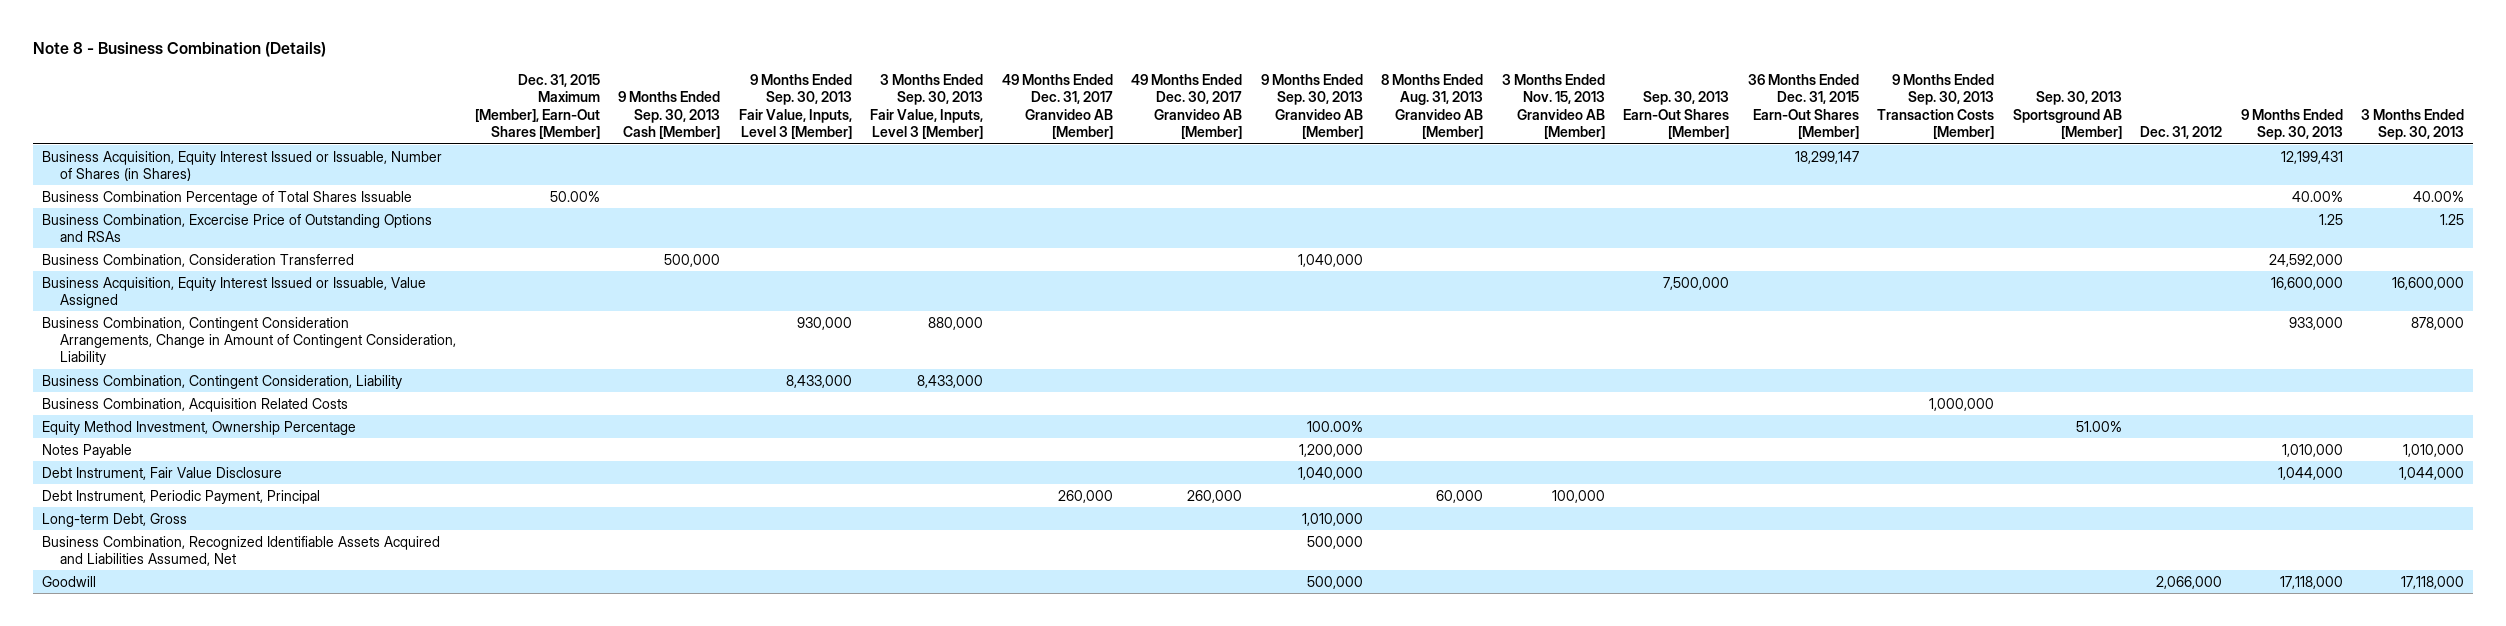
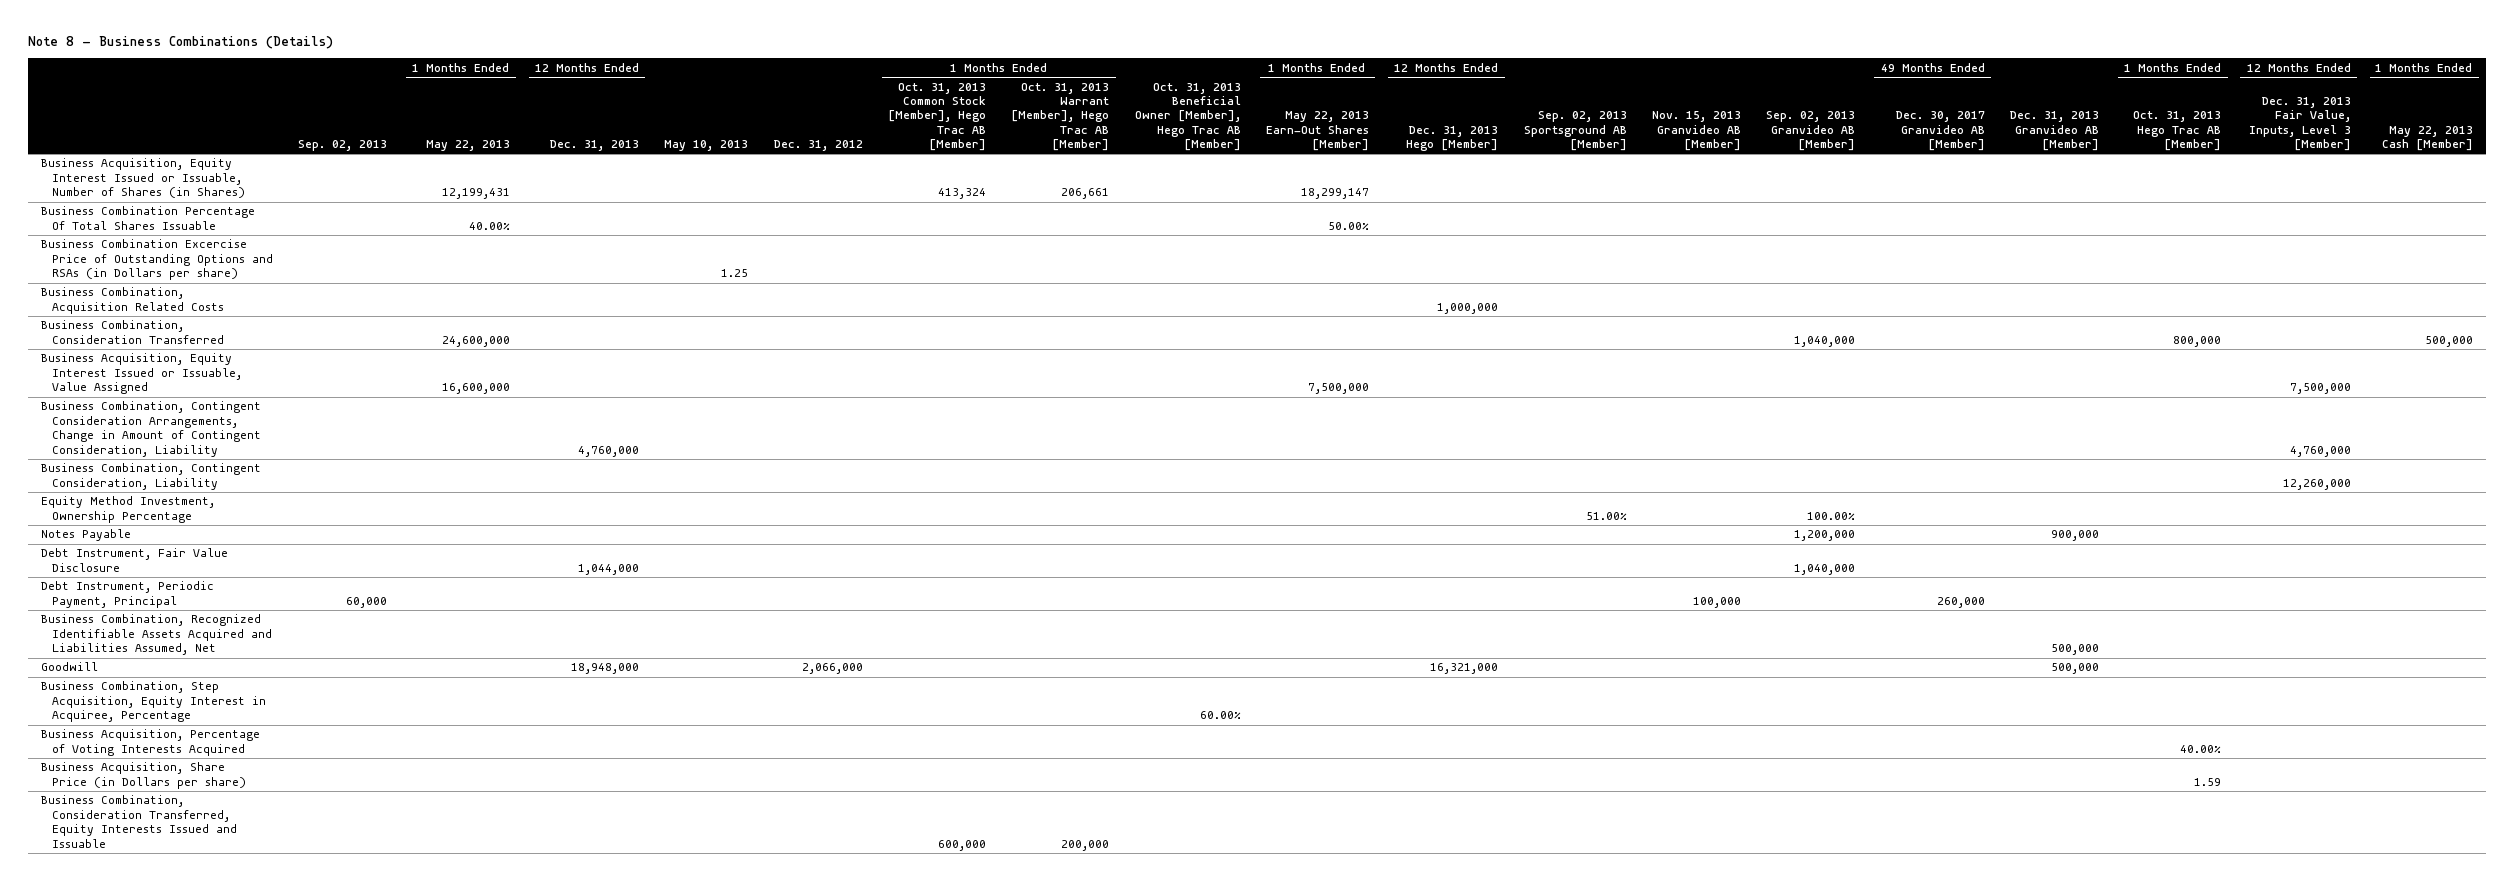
- Note 8 - Business Combination (Details)
+ Note 8 - Business Combinations (Details)
- | Dec. 31, 2015 Maximum [Member], Earn-Out Shares [Member] | 9 Months Ended Sep. 30, 2013 Cash [Member] | 9 Months Ended Sep. 30, 2013 Fair Value, Inputs, Level 3 [Member] | 3 Months Ended Sep. 30, 2013 Fair Value, Inputs, Level 3 [Member] | 49 Months Ended Dec. 31, 2017 Granvideo AB [Member] | 49 Months Ended Dec. 30, 2017 Granvideo AB [Member] | 9 Months Ended Sep. 30, 2013 Granvideo AB [Member] | 8 Months Ended Aug. 31, 2013 Granvideo AB [Member] | 3 Months Ended Nov. 15, 2013 Granvideo AB [Member] | Sep. 30, 2013 Earn-Out Shares [Member] | 36 Months Ended Dec. 31, 2015 Earn-Out Shares [Member] | 9 Months Ended Sep. 30, 2013 Transaction Costs [Member] | Sep. 30, 2013 Sportsground AB [Member] | Dec. 31, 2012 | 9 Months Ended Sep. 30, 2013 | 3 Months Ended Sep. 30, 2013
+ | Sep. 02, 2013 | 1 Months Ended May 22, 2013 | 12 Months Ended Dec. 31, 2013 | May 10, 2013 | Dec. 31, 2012 | 1 Months Ended Oct. 31, 2013 Common Stock [Member], Hego Trac AB [Member] | 1 Months Ended Oct. 31, 2013 Warrant [Member], Hego Trac AB [Member] | Oct. 31, 2013 Beneficial Owner [Member], Hego Trac AB [Member] | 1 Months Ended May 22, 2013 Earn-Out Shares [Member] | 12 Months Ended Dec. 31, 2013 Hego [Member] | Sep. 02, 2013 Sportsground AB [Member] | Nov. 15, 2013 Granvideo AB [Member] | Sep. 02, 2013 Granvideo AB [Member] | 49 Months Ended Dec. 30, 2017 Granvideo AB [Member] | Dec. 31, 2013 Granvideo AB [Member] | 1 Months Ended Oct. 31, 2013 Hego Trac AB [Member] | 12 Months Ended Dec. 31, 2013 Fair Value, Inputs, Level 3 [Member] | 1 Months Ended May 22, 2013 Cash [Member]
- Business Combination Percentage of Total Shares Issuable | 50.00% | | | | | | | | | | | | | | 40.00% | 40.00%
- Business Combination, Excercise Price of Outstanding Options and RSAs | | | | | | | | | | | | | | | 1.25 | 1.25
+ Business Combination Percentage Of Total Shares Issuable | | 40.00% | | | | | | | 50.00% | | | | | | | | |
+ Business Combination Excercise Price of Outstanding Options and RSAs (in Dollars per share) | | | | 1.25 | | | | | | | | | | | | | |
moved up: Business Combination, Acquisition Related Costs | | | | | | | | | | 1,000,000 | | | | | | | |
- Long-term Debt, Gross | | | | | | | 1,010,000 | | | | | | | | |
+ Business Combination, Step Acquisition, Equity Interest in Acquiree, Percentage | | | | | | | | 60.00% | | | | | | | | | |
+ Business Acquisition, Percentage of Voting Interests Acquired | | | | | | | | | | | | | | | | 40.00% | |
+ Business Acquisition, Share Price (in Dollars per share) | | | | | | | | | | | | | | | | 1.59 | |
+ Business Combination, Consideration Transferred, Equity Interests Issued and Issuable | | | | | | 600,000 | 200,000 | | | | | | | | | | |

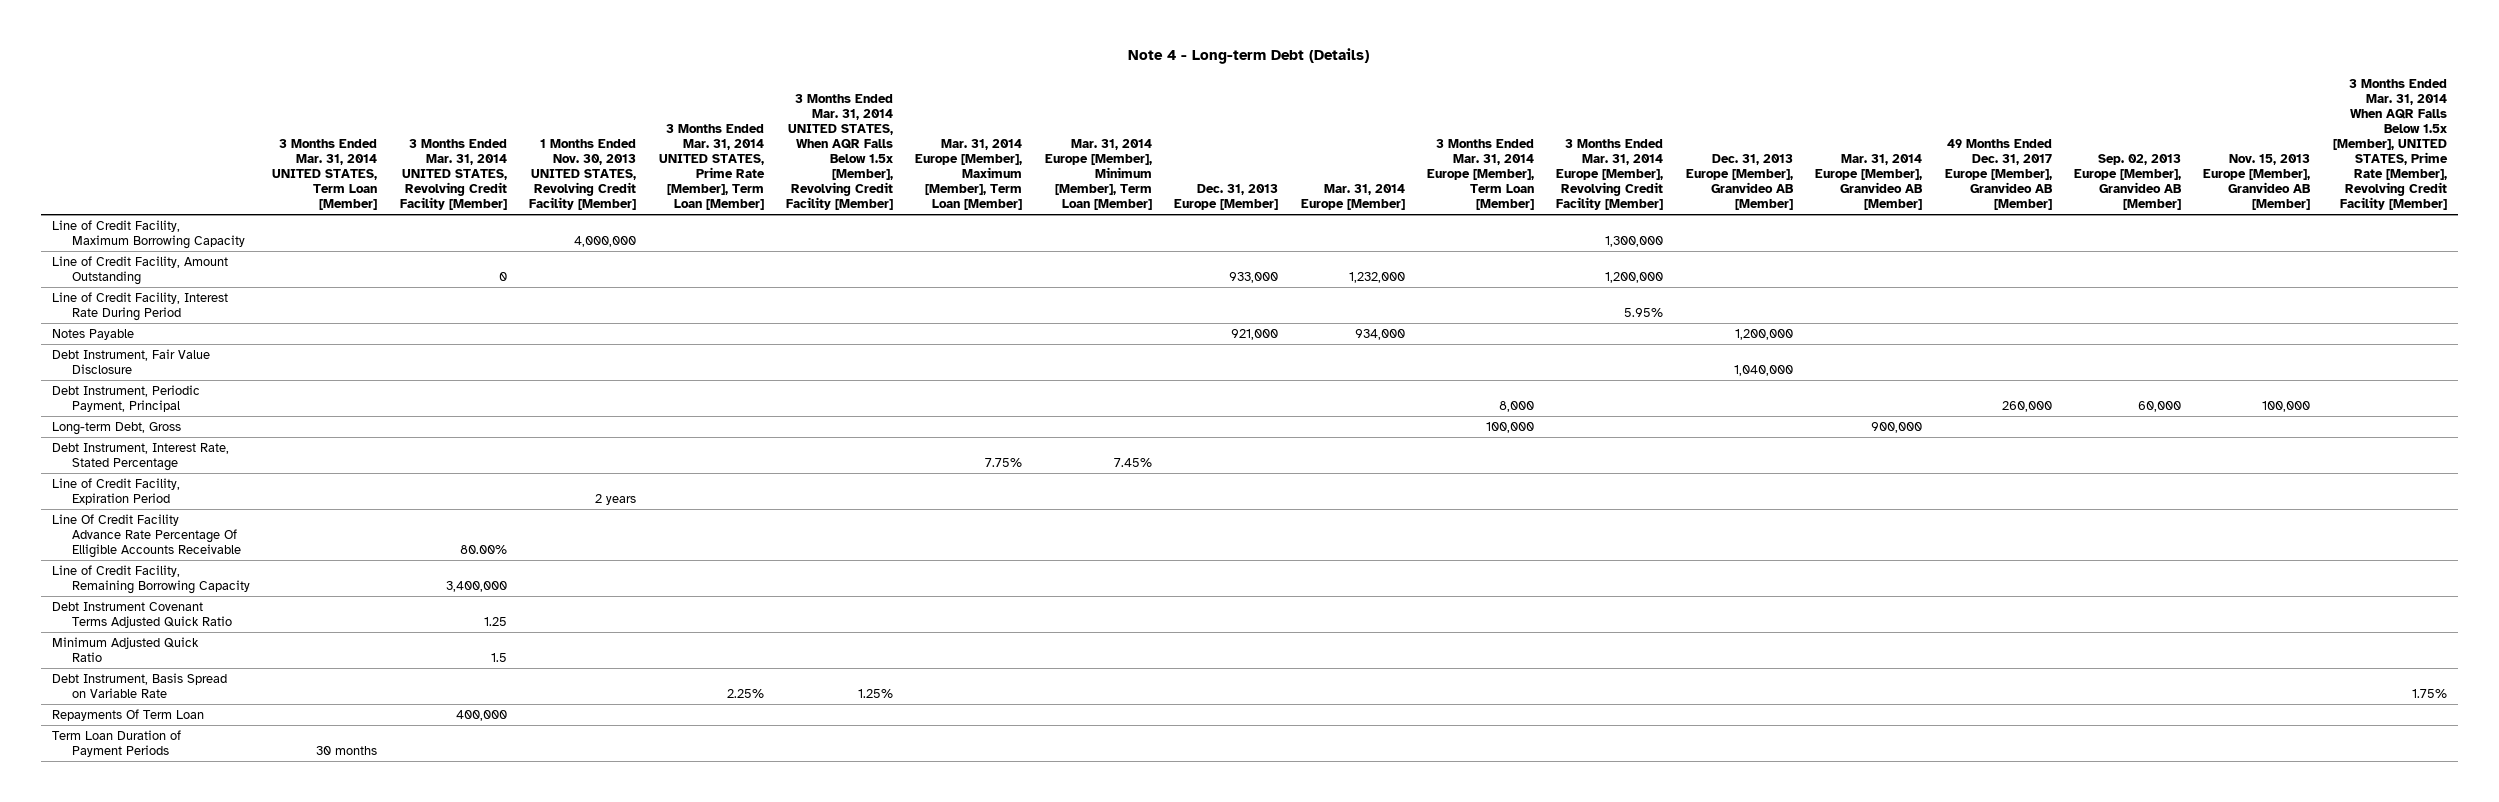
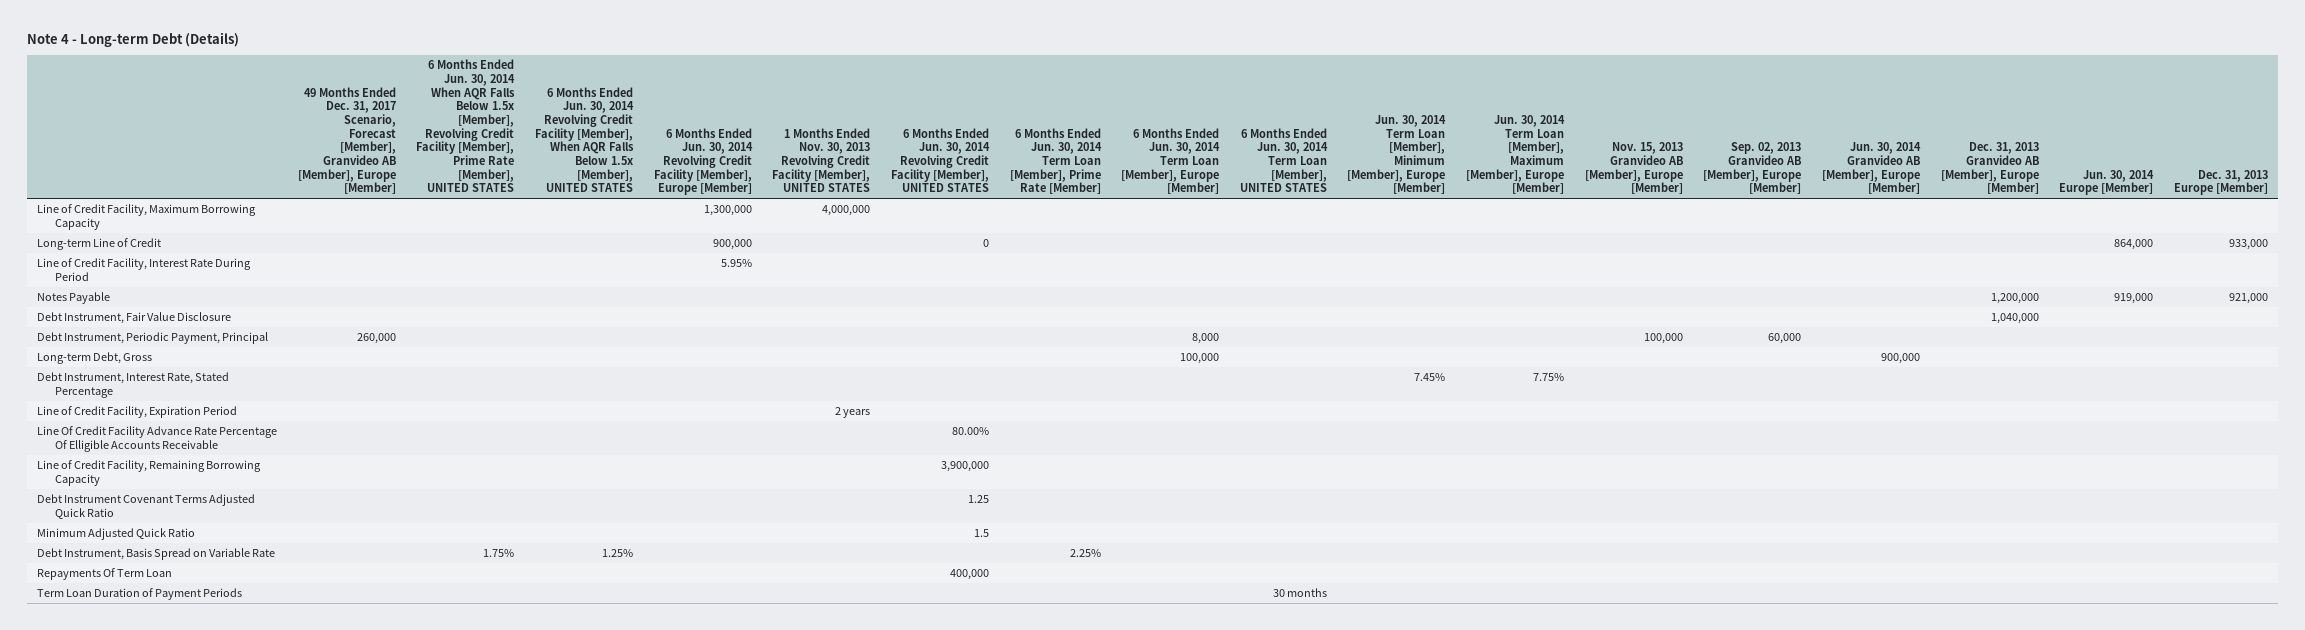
- | 3 Months Ended Mar. 31, 2014 UNITED STATES, Term Loan [Member] | 3 Months Ended Mar. 31, 2014 UNITED STATES, Revolving Credit Facility [Member] | 1 Months Ended Nov. 30, 2013 UNITED STATES, Revolving Credit Facility [Member] | 3 Months Ended Mar. 31, 2014 UNITED STATES, Prime Rate [Member], Term Loan [Member] | 3 Months Ended Mar. 31, 2014 UNITED STATES, When AQR Falls Below 1.5x [Member], Revolving Credit Facility [Member] | Mar. 31, 2014 Europe [Member], Maximum [Member], Term Loan [Member] | Mar. 31, 2014 Europe [Member], Minimum [Member], Term Loan [Member] | Dec. 31, 2013 Europe [Member] | Mar. 31, 2014 Europe [Member] | 3 Months Ended Mar. 31, 2014 Europe [Member], Term Loan [Member] | 3 Months Ended Mar. 31, 2014 Europe [Member], Revolving Credit Facility [Member] | Dec. 31, 2013 Europe [Member], Granvideo AB [Member] | Mar. 31, 2014 Europe [Member], Granvideo AB [Member] | 49 Months Ended Dec. 31, 2017 Europe [Member], Granvideo AB [Member] | Sep. 02, 2013 Europe [Member], Granvideo AB [Member] | Nov. 15, 2013 Europe [Member], Granvideo AB [Member] | 3 Months Ended Mar. 31, 2014 When AQR Falls Below 1.5x [Member], UNITED STATES, Prime Rate [Member], Revolving Credit Facility [Member]
+ | 49 Months Ended Dec. 31, 2017 Scenario, Forecast [Member], Granvideo AB [Member], Europe [Member] | 6 Months Ended Jun. 30, 2014 When AQR Falls Below 1.5x [Member], Revolving Credit Facility [Member], Prime Rate [Member], UNITED STATES | 6 Months Ended Jun. 30, 2014 Revolving Credit Facility [Member], When AQR Falls Below 1.5x [Member], UNITED STATES | 6 Months Ended Jun. 30, 2014 Revolving Credit Facility [Member], Europe [Member] | 1 Months Ended Nov. 30, 2013 Revolving Credit Facility [Member], UNITED STATES | 6 Months Ended Jun. 30, 2014 Revolving Credit Facility [Member], UNITED STATES | 6 Months Ended Jun. 30, 2014 Term Loan [Member], Prime Rate [Member] | 6 Months Ended Jun. 30, 2014 Term Loan [Member], Europe [Member] | 6 Months Ended Jun. 30, 2014 Term Loan [Member], UNITED STATES | Jun. 30, 2014 Term Loan [Member], Minimum [Member], Europe [Member] | Jun. 30, 2014 Term Loan [Member], Maximum [Member], Europe [Member] | Nov. 15, 2013 Granvideo AB [Member], Europe [Member] | Sep. 02, 2013 Granvideo AB [Member], Europe [Member] | Jun. 30, 2014 Granvideo AB [Member], Europe [Member] | Dec. 31, 2013 Granvideo AB [Member], Europe [Member] | Jun. 30, 2014 Europe [Member] | Dec. 31, 2013 Europe [Member]
- Line of Credit Facility, Amount Outstanding | | 0 | | | | | | 933,000 | 1,232,000 | | 1,200,000 | | | | | |
+ Long-term Line of Credit | | | | 900,000 | | 0 | | | | | | | | | | 864,000 | 933,000

